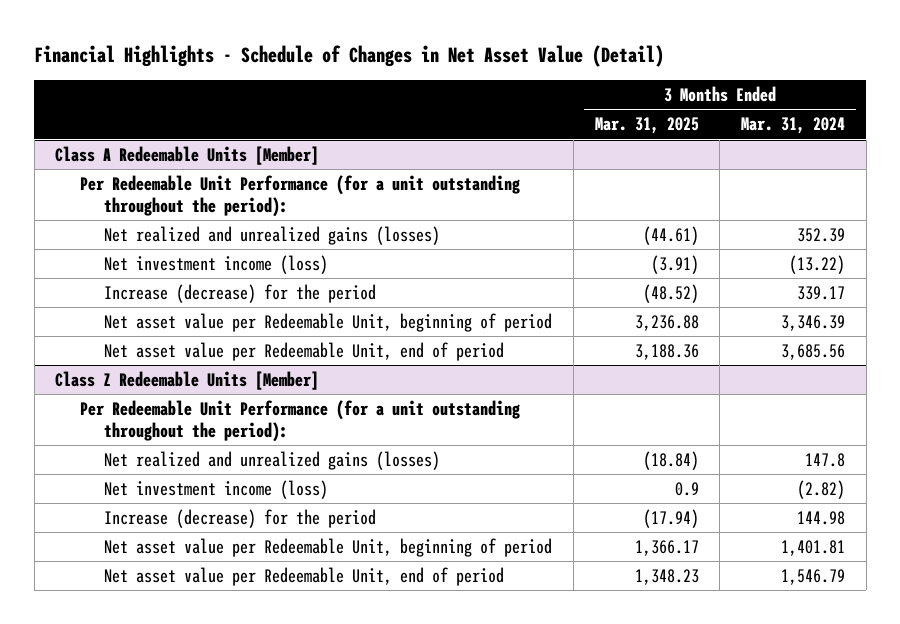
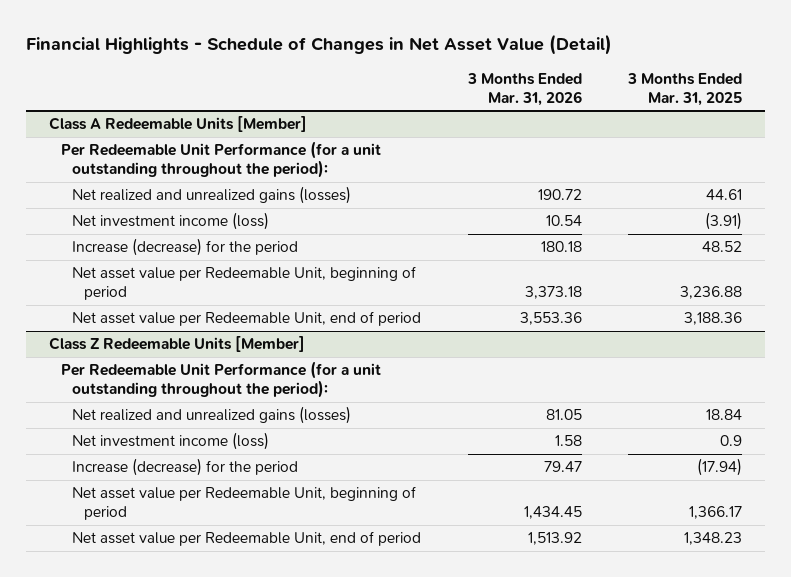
- | 3 Months Ended Mar. 31, 2025 | 3 Months Ended Mar. 31, 2024
+ | 3 Months Ended Mar. 31, 2026 | 3 Months Ended Mar. 31, 2025
@ Class A Redeemable Units [Member]
- Net realized and unrealized gains (losses) | (44.61) | 352.39
+ Net realized and unrealized gains (losses) | 190.72 | 44.61
- Increase (decrease) for the period | (48.52) | 339.17
+ Increase (decrease) for the period | 180.18 | 48.52
@ Class Z Redeemable Units [Member]
- Net realized and unrealized gains (losses) | (18.84) | 147.8
+ Net realized and unrealized gains (losses) | 81.05 | 18.84

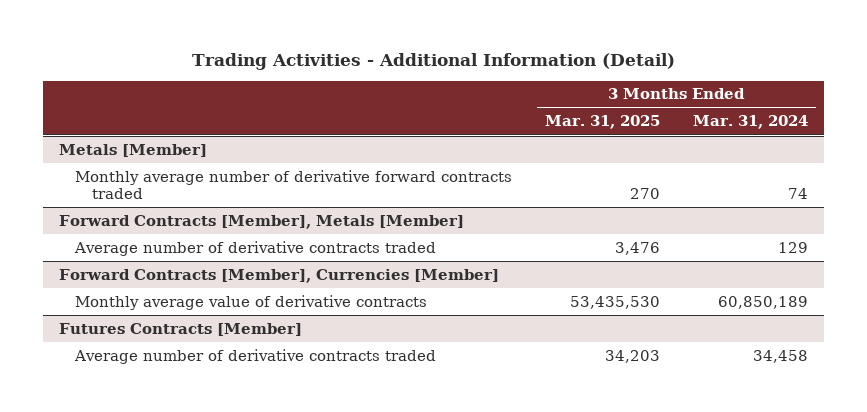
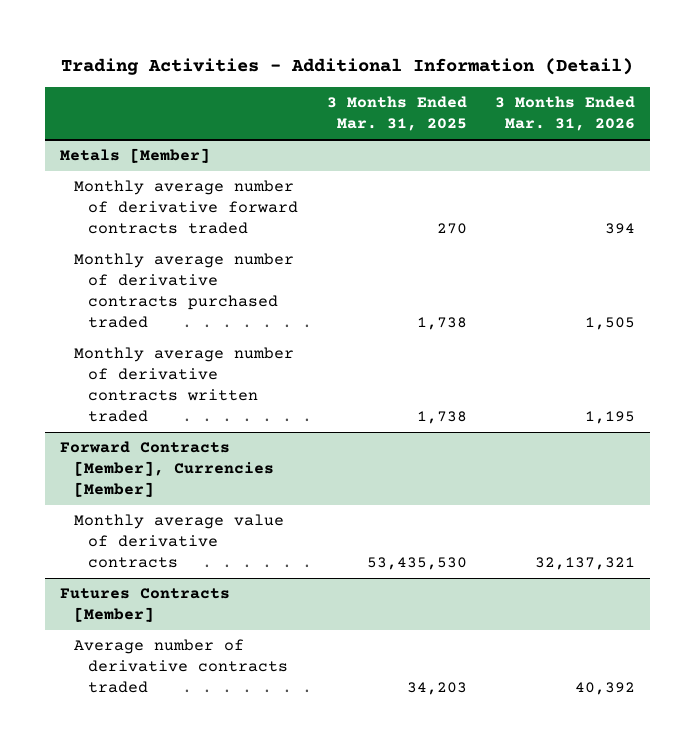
- | 3 Months Ended Mar. 31, 2025 | 3 Months Ended Mar. 31, 2024
+ | 3 Months Ended Mar. 31, 2025 | 3 Months Ended Mar. 31, 2026
- Forward Contracts [Member], Metals [Member]
- Average number of derivative contracts traded | 3,476 | 129
@ Metals [Member]
+ Monthly average number of derivative contracts purchased traded | 1,738 | 1,505
+ Monthly average number of derivative contracts written traded | 1,738 | 1,195

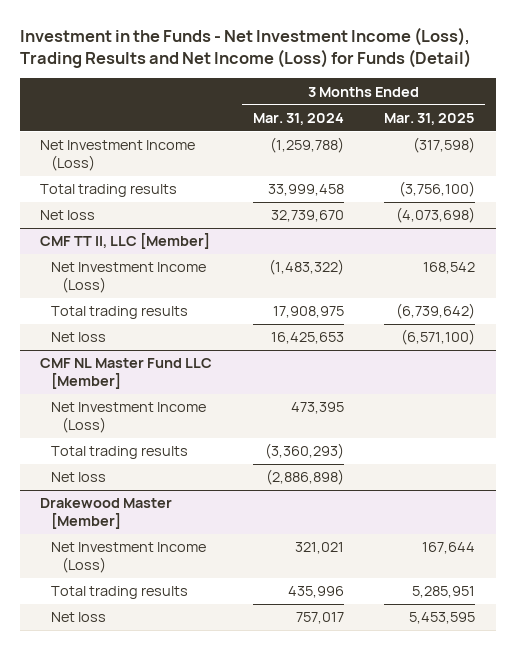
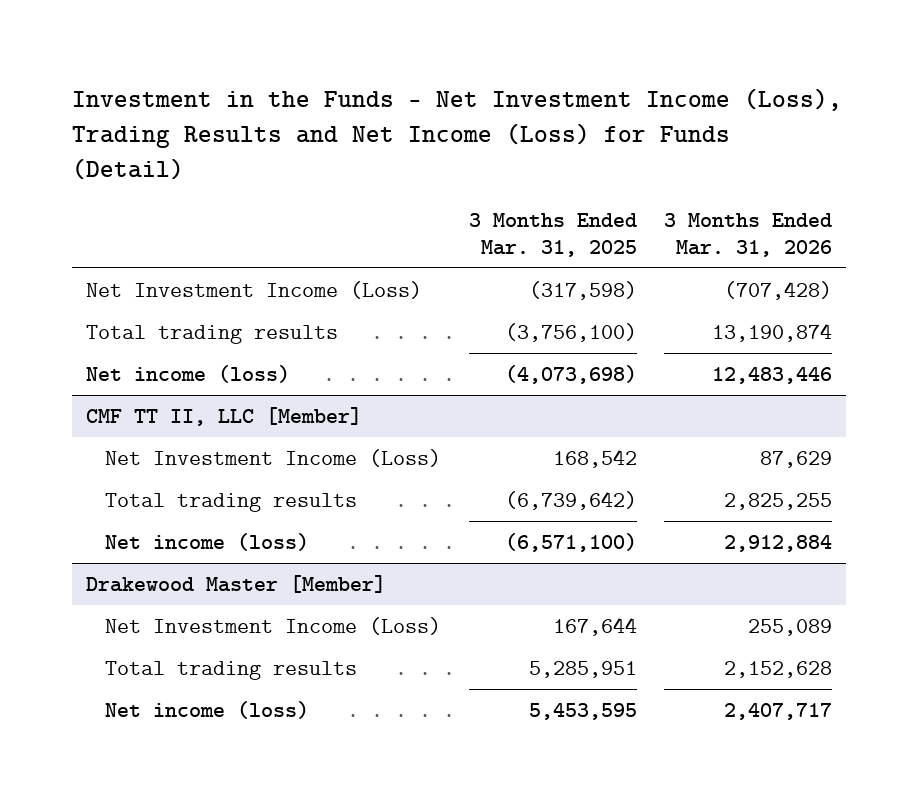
- | 3 Months Ended Mar. 31, 2024 | 3 Months Ended Mar. 31, 2025
+ | 3 Months Ended Mar. 31, 2025 | 3 Months Ended Mar. 31, 2026
- Net loss | 32,739,670 | (4,073,698)
+ Net income (loss) | (4,073,698) | 12,483,446
@ CMF TT II, LLC [Member]
- Net loss | 16,425,653 | (6,571,100)
- CMF NL Master Fund LLC [Member]
- Net Investment Income (Loss) | 473,395 |
- Total trading results | (3,360,293) |
- Net loss | (2,886,898) |
@ CMF TT II, LLC [Member]
+ Net income (loss) | (6,571,100) | 2,912,884
@ Drakewood Master [Member]
- Net loss | 757,017 | 5,453,595
+ Net income (loss) | 5,453,595 | 2,407,717

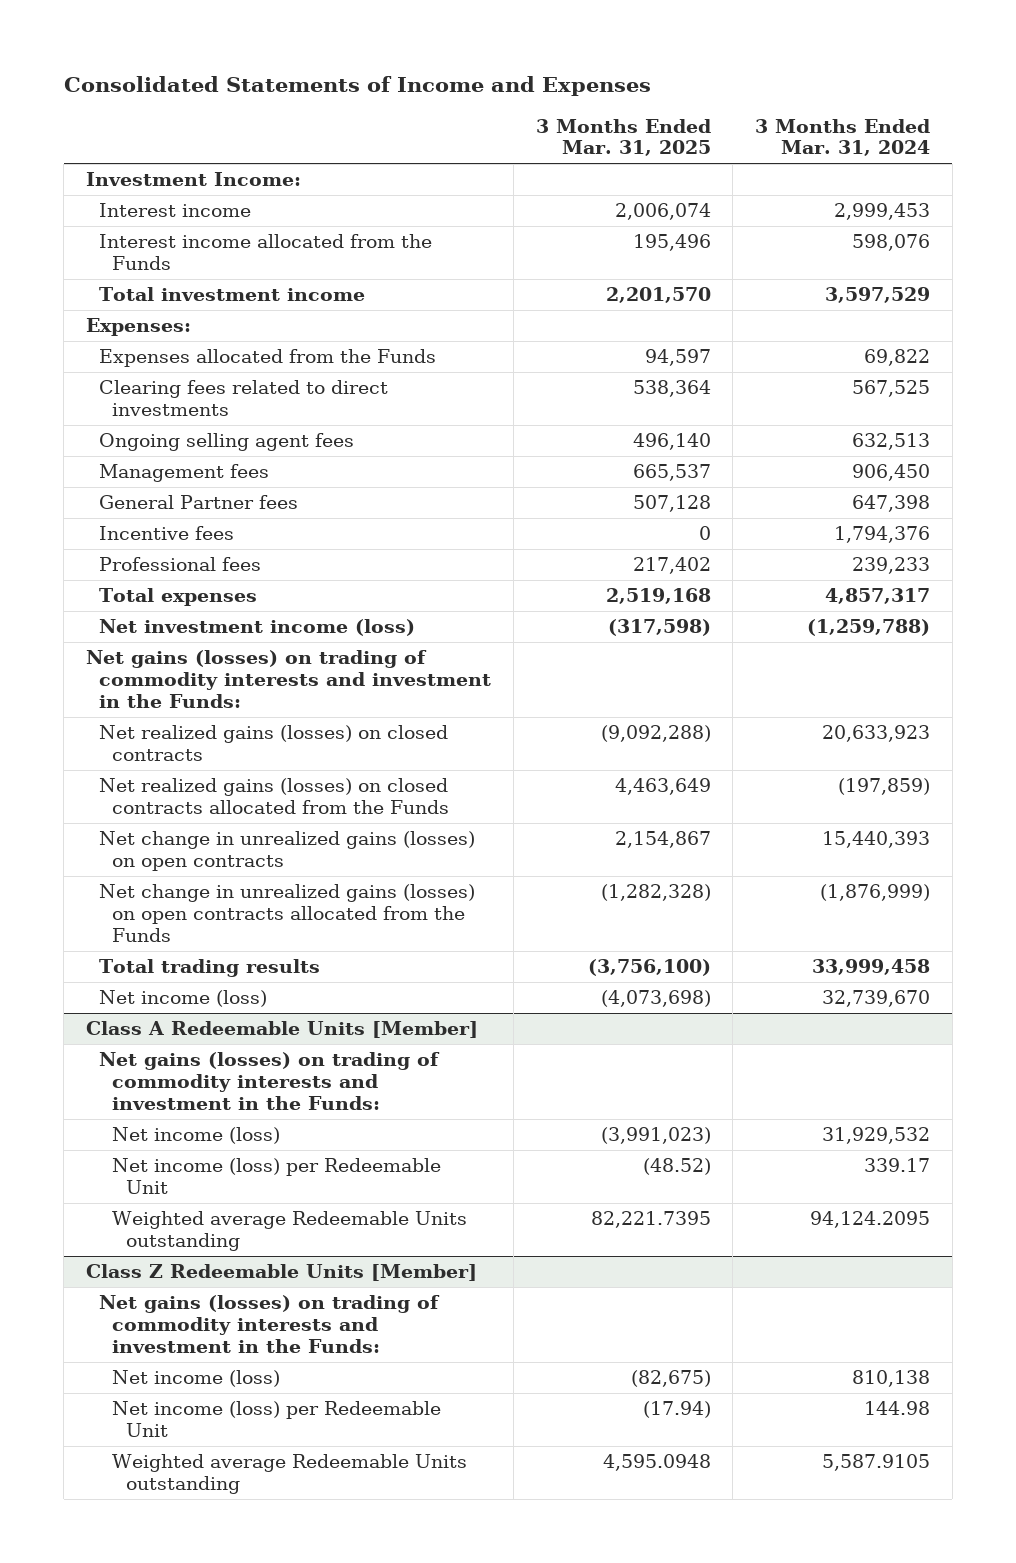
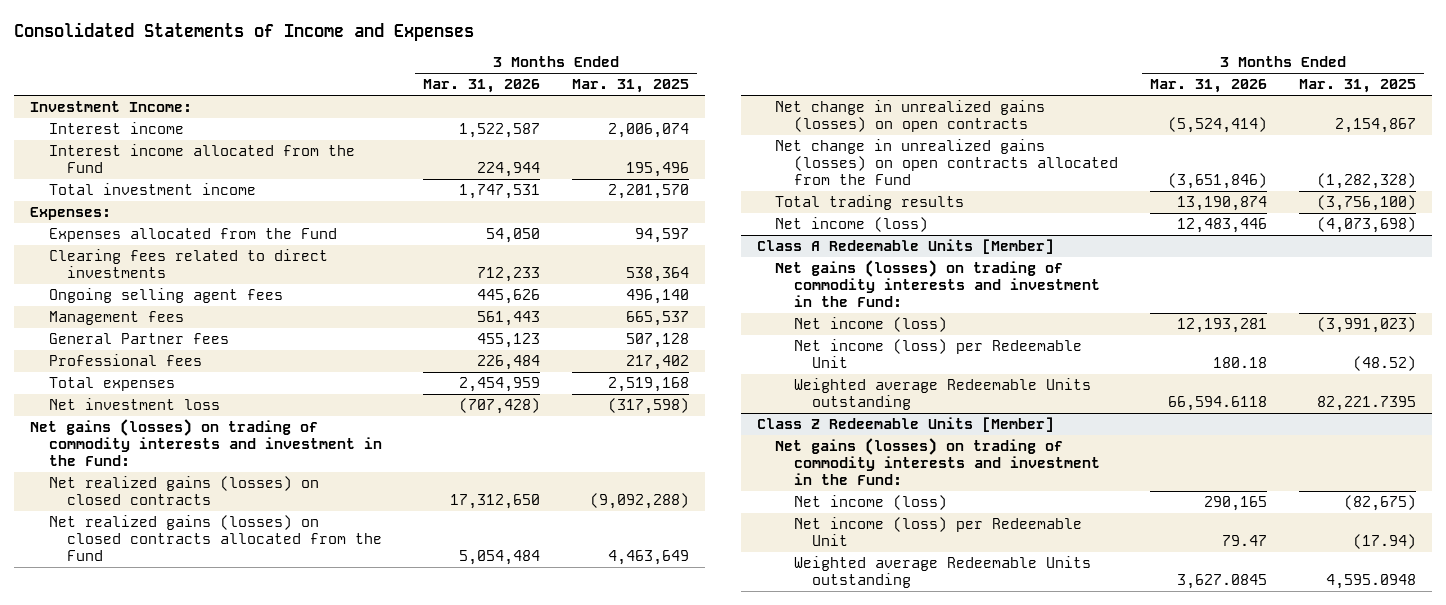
- | 3 Months Ended Mar. 31, 2025 | 3 Months Ended Mar. 31, 2024
+ | 3 Months Ended Mar. 31, 2026 | 3 Months Ended Mar. 31, 2025
- Interest income allocated from the Funds | 195,496 | 598,076
+ Interest income allocated from the Fund | 224,944 | 195,496
- Expenses allocated from the Funds | 94,597 | 69,822
+ Expenses allocated from the Fund | 54,050 | 94,597
- Incentive fees | 0 | 1,794,376
- Net investment income (loss) | (317,598) | (1,259,788)
- Net gains (losses) on trading of commodity interests and investment in the Funds:
+ Net investment loss | (707,428) | (317,598)
+ Net gains (losses) on trading of commodity interests and investment in the Fund:
- Net realized gains (losses) on closed contracts allocated from the Funds | 4,463,649 | (197,859)
+ Net realized gains (losses) on closed contracts allocated from the Fund | 5,054,484 | 4,463,649
- Net change in unrealized gains (losses) on open contracts allocated from the Funds | (1,282,328) | (1,876,999)
+ Net change in unrealized gains (losses) on open contracts allocated from the Fund | (3,651,846) | (1,282,328)
@ Class A Redeemable Units [Member]
- Net gains (losses) on trading of commodity interests and investment in the Funds:
+ Net gains (losses) on trading of commodity interests and investment in the Fund:
@ Class Z Redeemable Units [Member]
- Net gains (losses) on trading of commodity interests and investment in the Funds:
+ Net gains (losses) on trading of commodity interests and investment in the Fund:

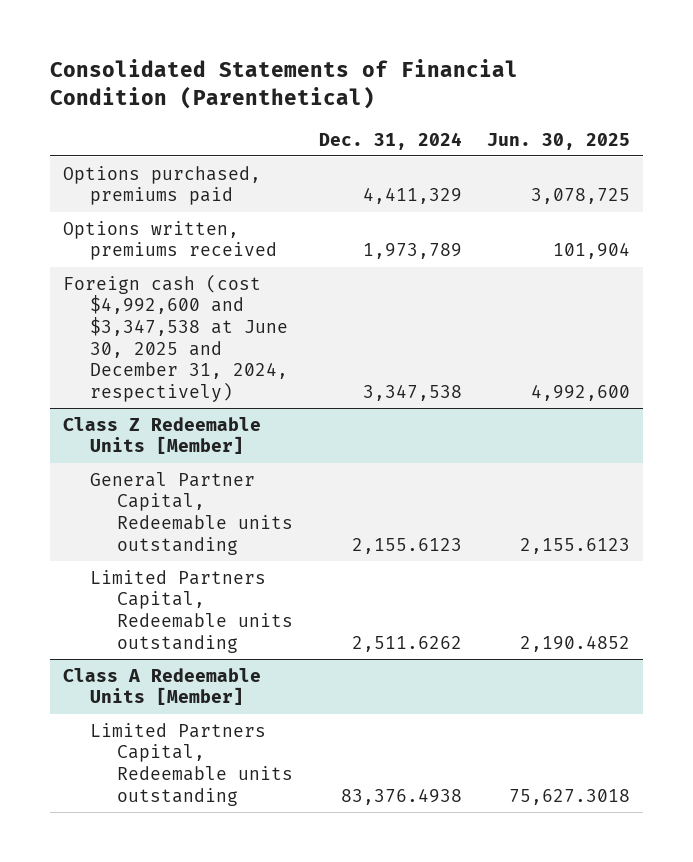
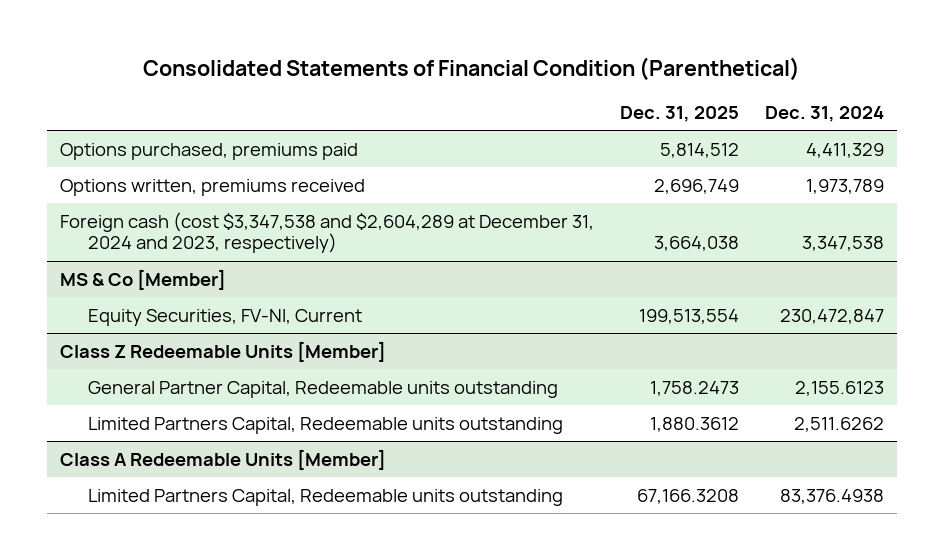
- | Dec. 31, 2024 | Jun. 30, 2025
+ | Dec. 31, 2025 | Dec. 31, 2024
- Foreign cash (cost $4,992,600 and $3,347,538 at June 30, 2025 and December 31, 2024, respectively) | 3,347,538 | 4,992,600
+ Foreign cash (cost $3,347,538 and $2,604,289 at December 31, 2024 and 2023, respectively) | 3,664,038 | 3,347,538
+ MS & Co [Member]
+ Equity Securities, FV-NI, Current | 199,513,554 | 230,472,847

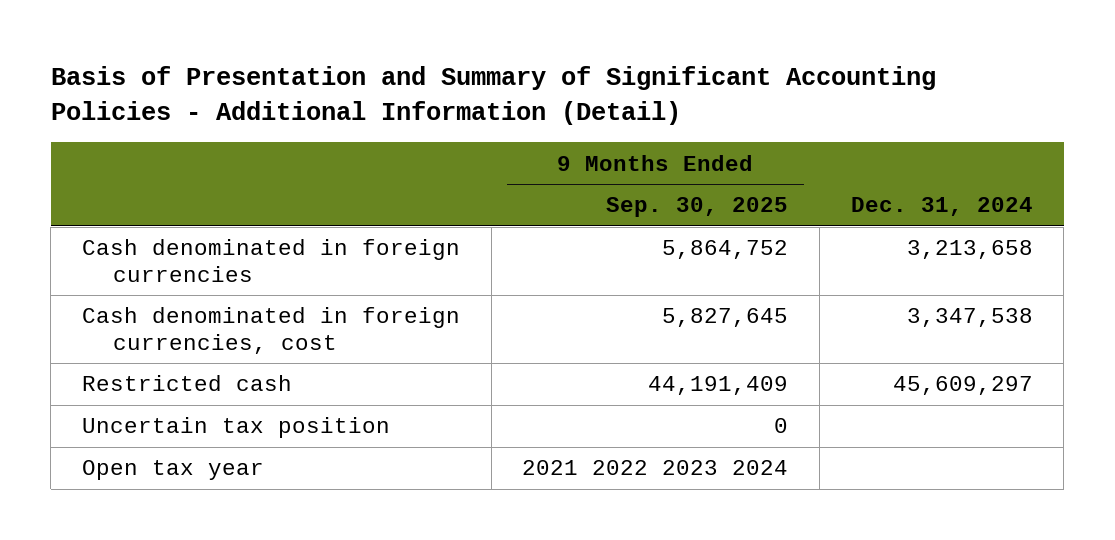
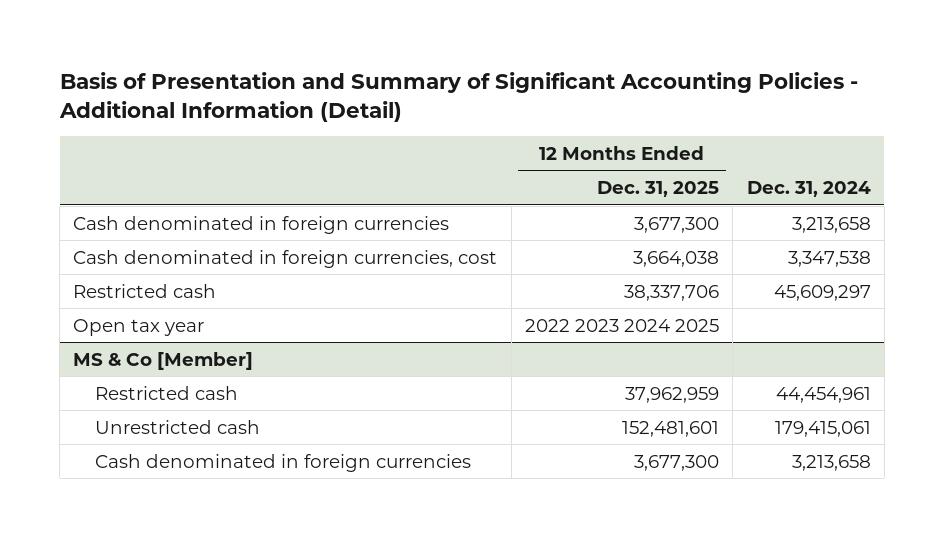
- | 9 Months Ended Sep. 30, 2025 | Dec. 31, 2024
+ | 12 Months Ended Dec. 31, 2025 | Dec. 31, 2024
- Uncertain tax position | 0 |
+ MS & Co [Member]
+ Restricted cash | 37,962,959 | 44,454,961
+ Unrestricted cash | 152,481,601 | 179,415,061
+ Cash denominated in foreign currencies | 3,677,300 | 3,213,658

